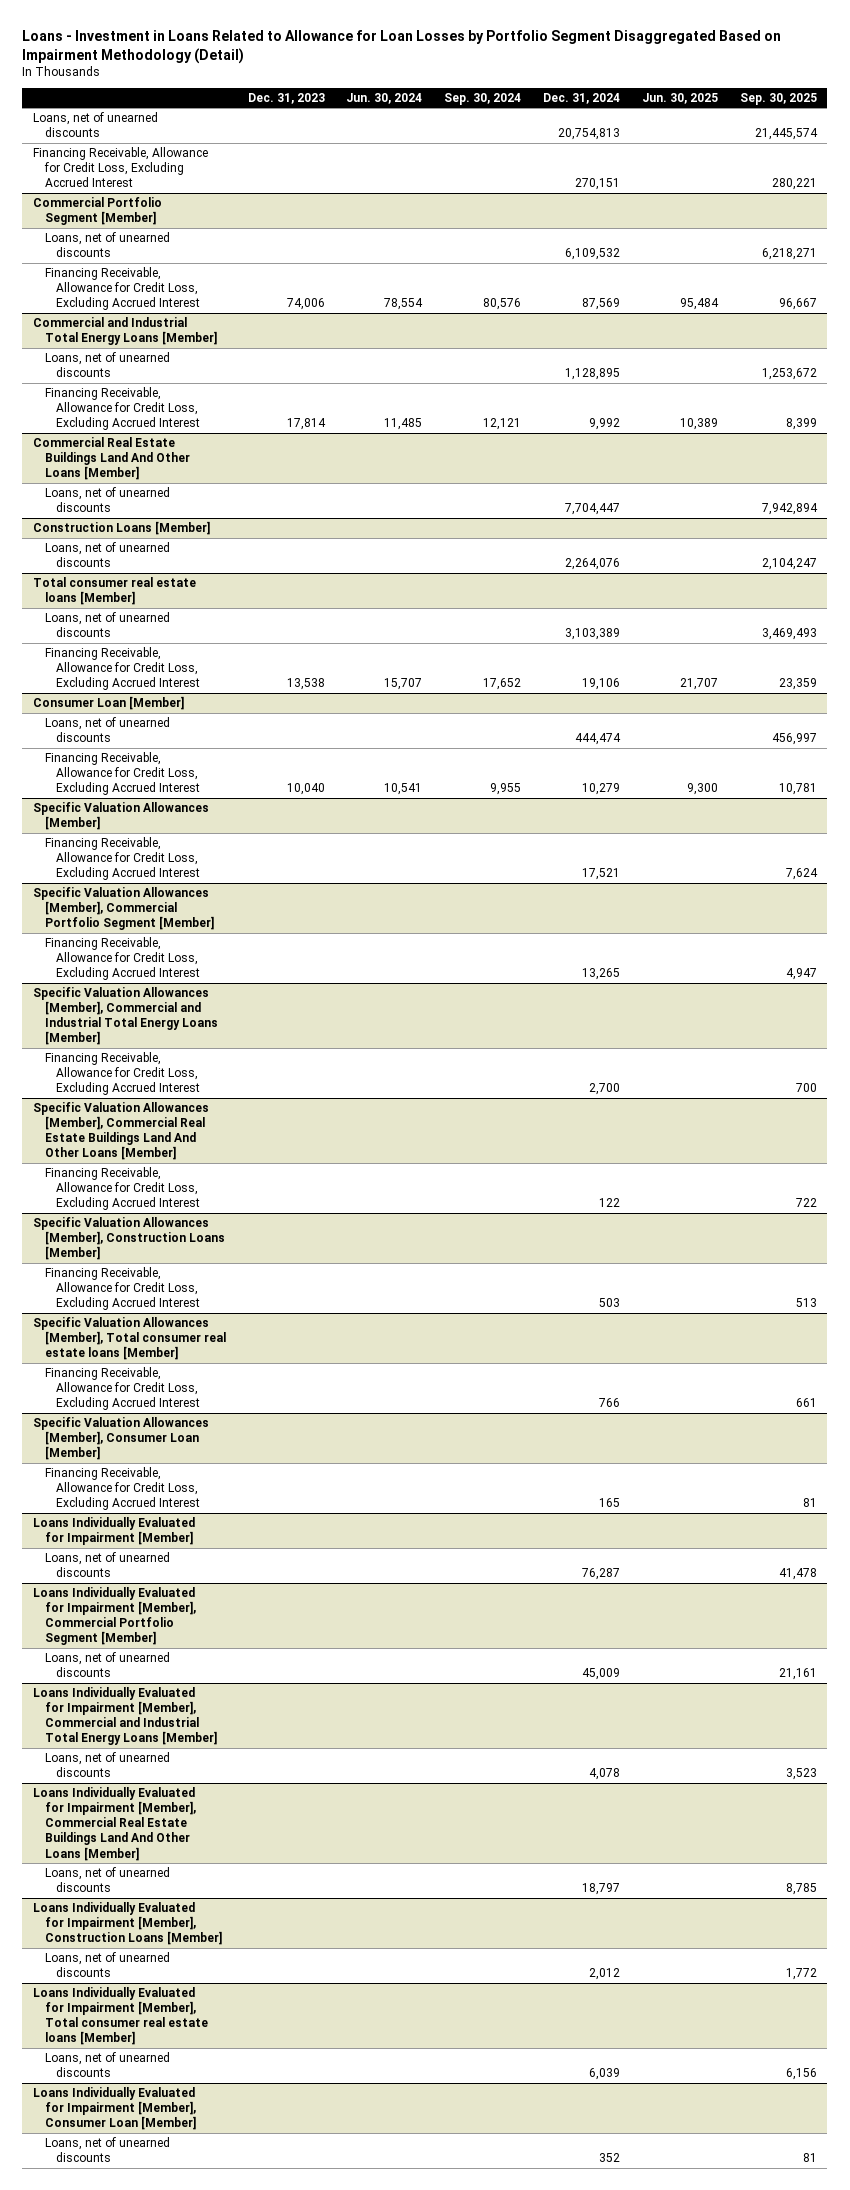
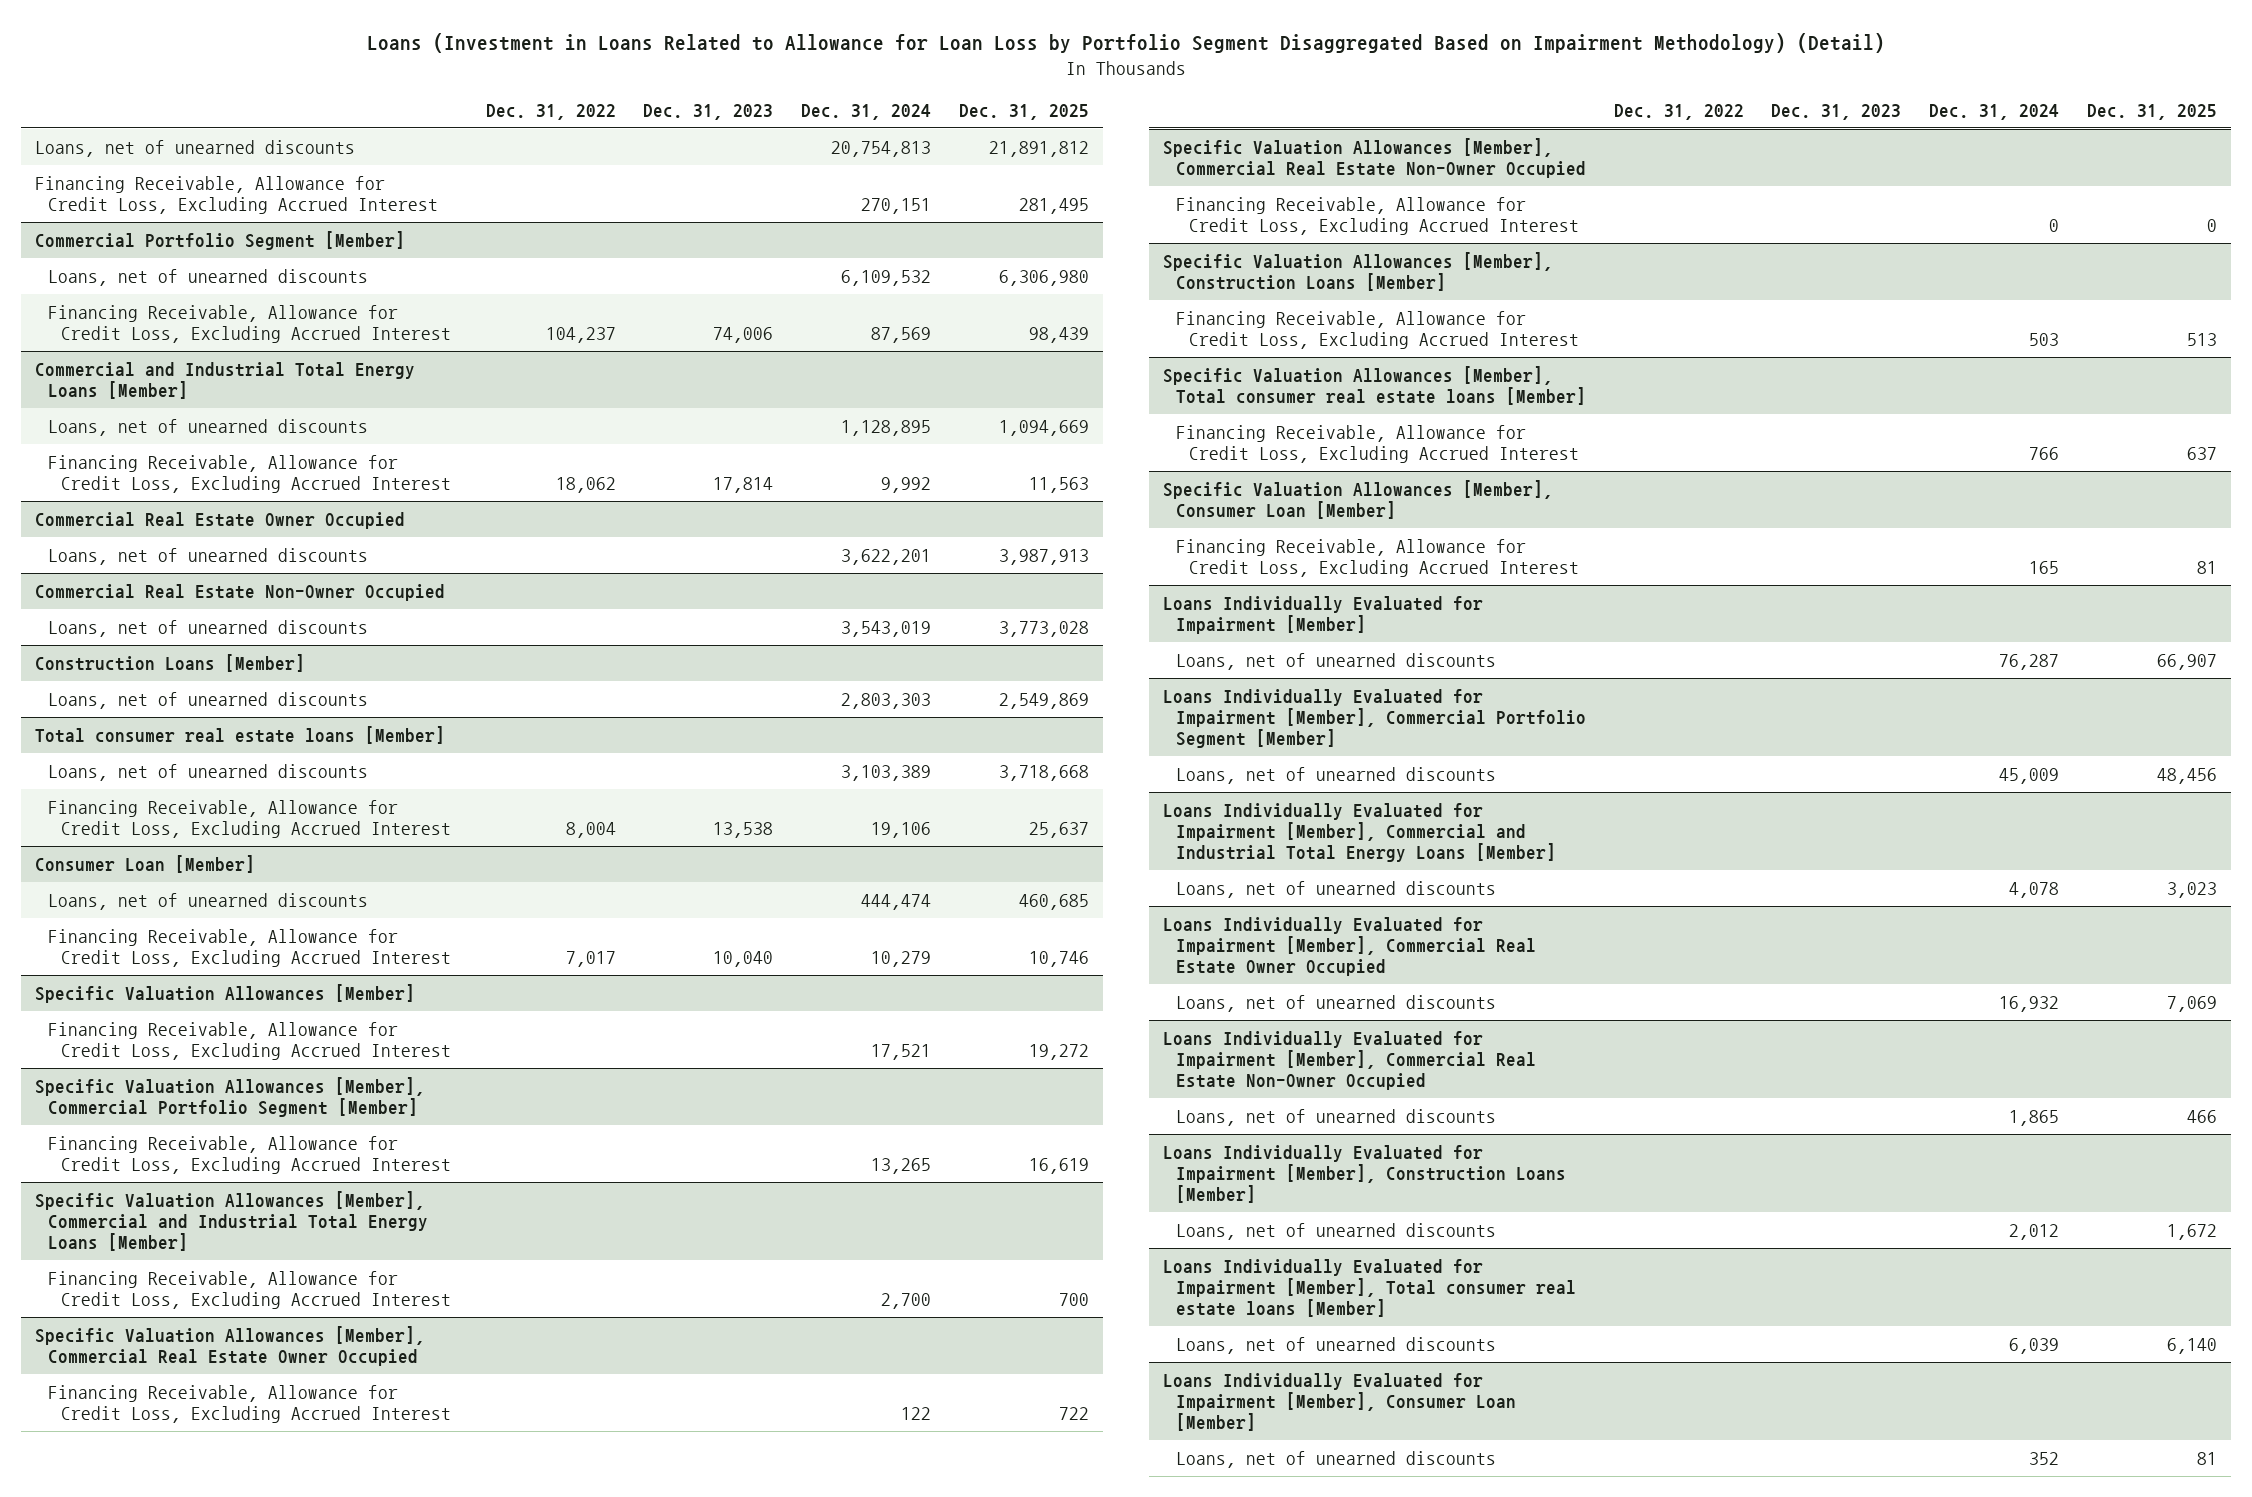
- Loans - Investment in Loans Related to Allowance for Loan Losses by Portfolio Segment Disaggregated Based on Impairment Methodology (Detail)
+ Loans (Investment in Loans Related to Allowance for Loan Loss by Portfolio Segment Disaggregated Based on Impairment Methodology) (Detail)
- | Dec. 31, 2023 | Jun. 30, 2024 | Sep. 30, 2024 | Dec. 31, 2024 | Jun. 30, 2025 | Sep. 30, 2025
+ | Dec. 31, 2022 | Dec. 31, 2023 | Dec. 31, 2024 | Dec. 31, 2025
- Commercial Real Estate Buildings Land And Other Loans [Member]
- Loans, net of unearned discounts | | | | 7,704,447 | | 7,942,894
+ Commercial Real Estate Owner Occupied
+ Loans, net of unearned discounts | | | 3,622,201 | 3,987,913
+ Commercial Real Estate Non-Owner Occupied
+ Loans, net of unearned discounts | | | 3,543,019 | 3,773,028
@ Construction Loans [Member]
- Loans, net of unearned discounts | | | | 2,264,076 | | 2,104,247
+ Loans, net of unearned discounts | | | 2,803,303 | 2,549,869
- Specific Valuation Allowances [Member], Commercial Real Estate Buildings Land And Other Loans [Member]
+ Specific Valuation Allowances [Member], Commercial Real Estate Owner Occupied
+ Specific Valuation Allowances [Member], Commercial Real Estate Non-Owner Occupied
+ Financing Receivable, Allowance for Credit Loss, Excluding Accrued Interest | | | 0 | 0
- Loans Individually Evaluated for Impairment [Member], Commercial Real Estate Buildings Land And Other Loans [Member]
- Loans, net of unearned discounts | | | | 18,797 | | 8,785
+ Loans Individually Evaluated for Impairment [Member], Commercial Real Estate Owner Occupied
+ Loans, net of unearned discounts | | | 16,932 | 7,069
+ Loans Individually Evaluated for Impairment [Member], Commercial Real Estate Non-Owner Occupied
+ Loans, net of unearned discounts | | | 1,865 | 466

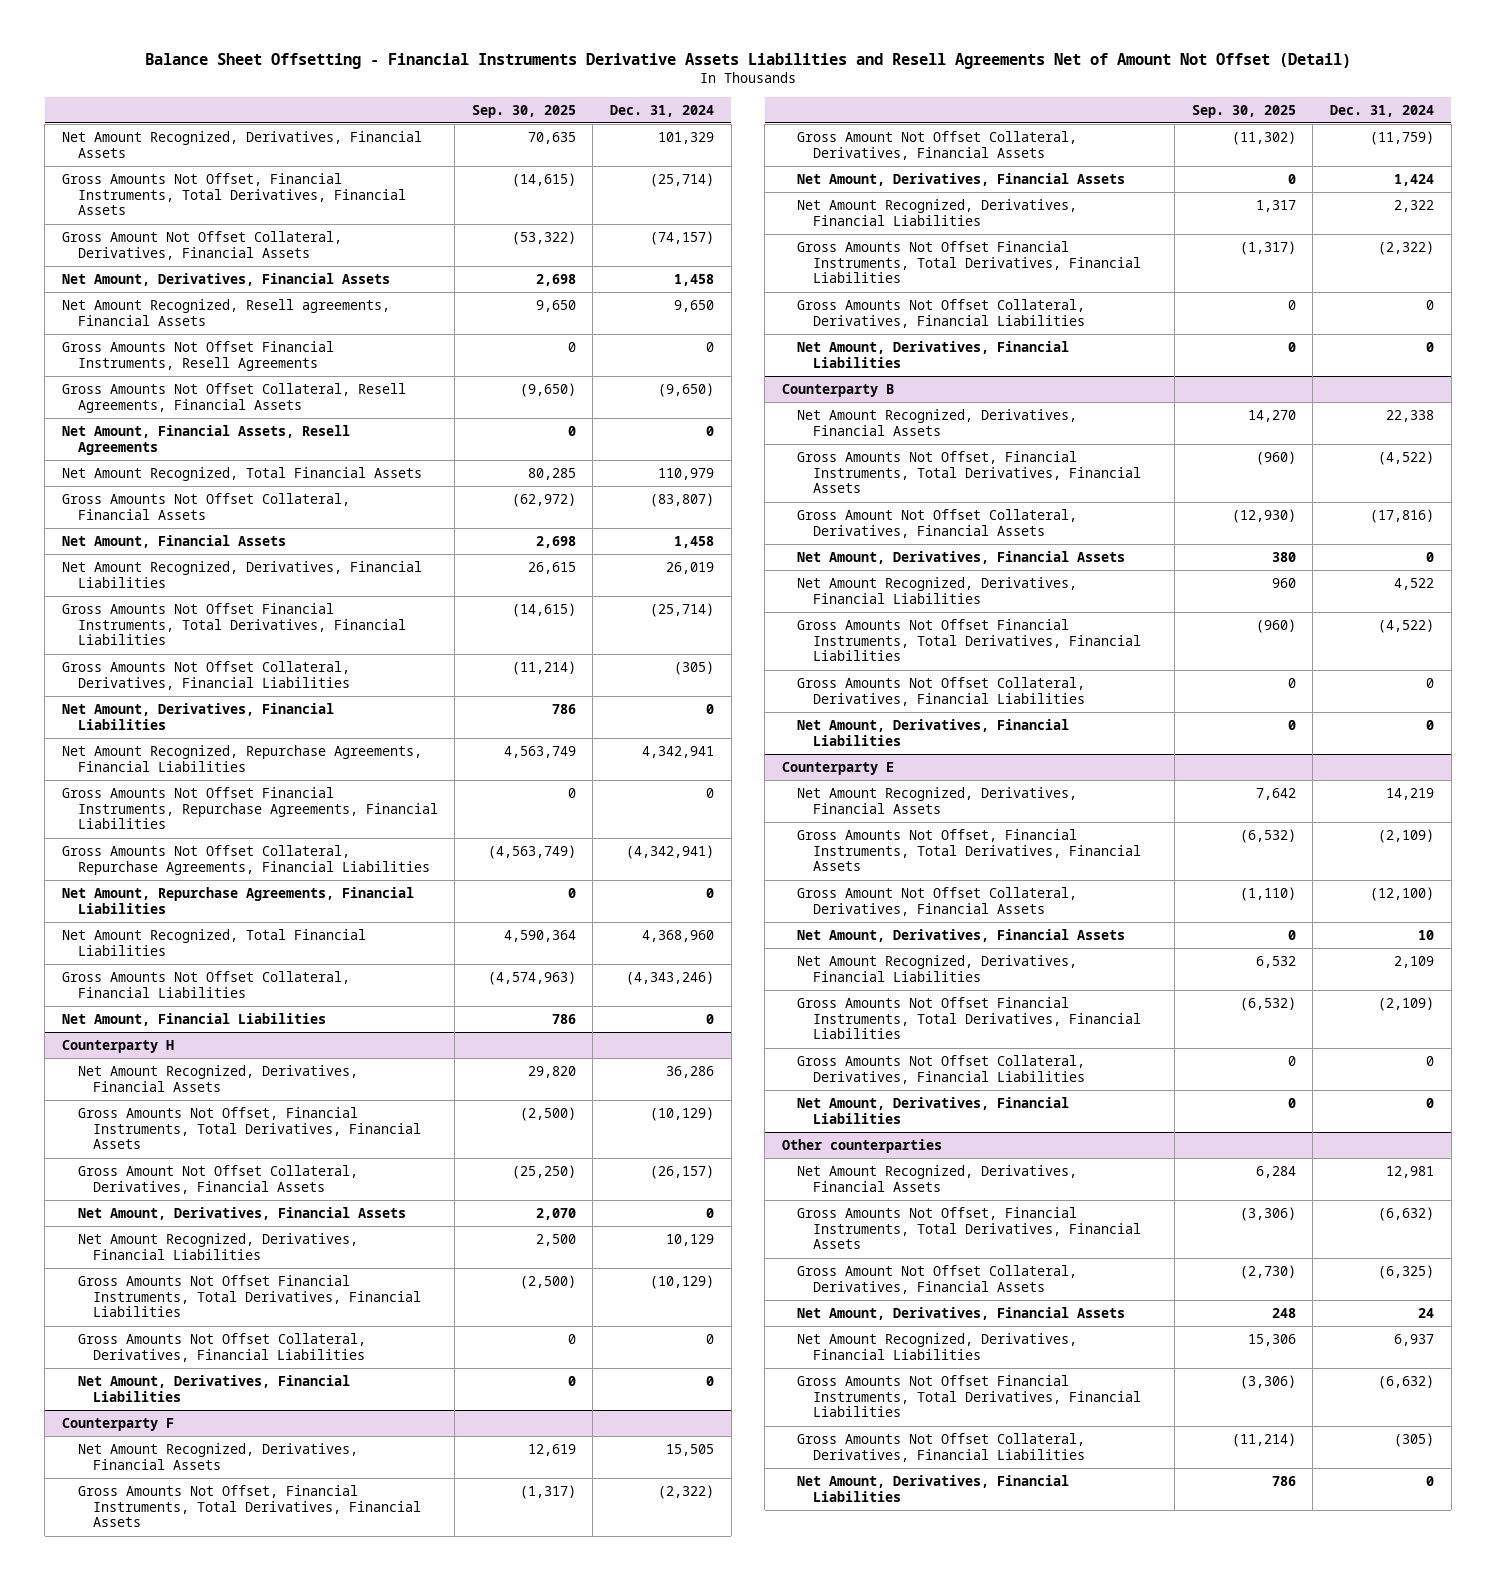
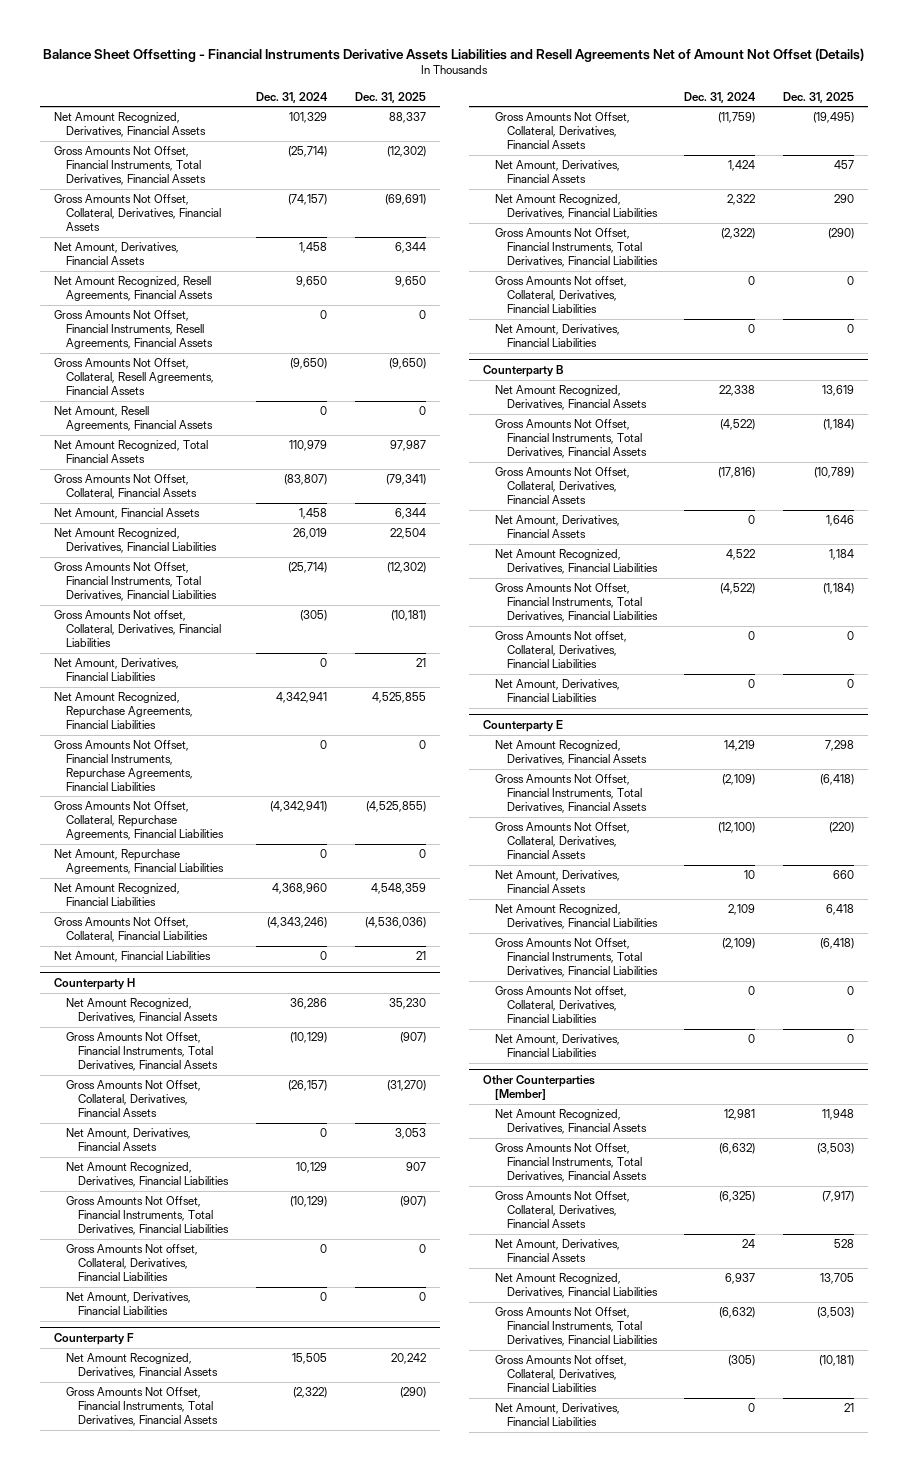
- Balance Sheet Offsetting - Financial Instruments Derivative Assets Liabilities and Resell Agreements Net of Amount Not Offset (Detail)
+ Balance Sheet Offsetting - Financial Instruments Derivative Assets Liabilities and Resell Agreements Net of Amount Not Offset (Details)
- | Sep. 30, 2025 | Dec. 31, 2024
+ | Dec. 31, 2024 | Dec. 31, 2025
- Gross Amount Not Offset Collateral, Derivatives, Financial Assets | (53,322) | (74,157)
+ Gross Amounts Not Offset, Collateral, Derivatives, Financial Assets | (74,157) | (69,691)
- Net Amount Recognized, Resell agreements, Financial Assets | 9,650 | 9,650
- Gross Amounts Not Offset Financial Instruments, Resell Agreements | 0 | 0
- Gross Amounts Not Offset Collateral, Resell Agreements, Financial Assets | (9,650) | (9,650)
- Net Amount, Financial Assets, Resell Agreements | 0 | 0
+ Net Amount Recognized, Resell Agreements, Financial Assets | 9,650 | 9,650
+ Gross Amounts Not Offset, Financial Instruments, Resell Agreements, Financial Assets | 0 | 0
+ Gross Amounts Not Offset, Collateral, Resell Agreements, Financial Assets | (9,650) | (9,650)
+ Net Amount, Resell Agreements, Financial Assets | 0 | 0
- Gross Amounts Not Offset Collateral, Financial Assets | (62,972) | (83,807)
+ Gross Amounts Not Offset, Collateral, Financial Assets | (83,807) | (79,341)
- Gross Amounts Not Offset Financial Instruments, Total Derivatives, Financial Liabilities | (14,615) | (25,714)
- Gross Amounts Not Offset Collateral, Derivatives, Financial Liabilities | (11,214) | (305)
+ Gross Amounts Not Offset, Financial Instruments, Total Derivatives, Financial Liabilities | (25,714) | (12,302)
+ Gross Amounts Not offset, Collateral, Derivatives, Financial Liabilities | (305) | (10,181)
- Gross Amounts Not Offset Financial Instruments, Repurchase Agreements, Financial Liabilities | 0 | 0
- Gross Amounts Not Offset Collateral, Repurchase Agreements, Financial Liabilities | (4,563,749) | (4,342,941)
+ Gross Amounts Not Offset, Financial Instruments, Repurchase Agreements, Financial Liabilities | 0 | 0
+ Gross Amounts Not Offset, Collateral, Repurchase Agreements, Financial Liabilities | (4,342,941) | (4,525,855)
- Net Amount Recognized, Total Financial Liabilities | 4,590,364 | 4,368,960
- Gross Amounts Not Offset Collateral, Financial Liabilities | (4,574,963) | (4,343,246)
+ Net Amount Recognized, Financial Liabilities | 4,368,960 | 4,548,359
+ Gross Amounts Not Offset, Collateral, Financial Liabilities | (4,343,246) | (4,536,036)
@ Counterparty H
- Gross Amount Not Offset Collateral, Derivatives, Financial Assets | (25,250) | (26,157)
+ Gross Amounts Not Offset, Collateral, Derivatives, Financial Assets | (26,157) | (31,270)
- Gross Amounts Not Offset Financial Instruments, Total Derivatives, Financial Liabilities | (2,500) | (10,129)
- Gross Amounts Not Offset Collateral, Derivatives, Financial Liabilities | 0 | 0
+ Gross Amounts Not Offset, Financial Instruments, Total Derivatives, Financial Liabilities | (10,129) | (907)
+ Gross Amounts Not offset, Collateral, Derivatives, Financial Liabilities | 0 | 0
@ Counterparty F
- Gross Amount Not Offset Collateral, Derivatives, Financial Assets | (11,302) | (11,759)
+ Gross Amounts Not Offset, Collateral, Derivatives, Financial Assets | (11,759) | (19,495)
- Gross Amounts Not Offset Financial Instruments, Total Derivatives, Financial Liabilities | (1,317) | (2,322)
- Gross Amounts Not Offset Collateral, Derivatives, Financial Liabilities | 0 | 0
+ Gross Amounts Not Offset, Financial Instruments, Total Derivatives, Financial Liabilities | (2,322) | (290)
+ Gross Amounts Not offset, Collateral, Derivatives, Financial Liabilities | 0 | 0
@ Counterparty B
- Gross Amount Not Offset Collateral, Derivatives, Financial Assets | (12,930) | (17,816)
+ Gross Amounts Not Offset, Collateral, Derivatives, Financial Assets | (17,816) | (10,789)
- Gross Amounts Not Offset Financial Instruments, Total Derivatives, Financial Liabilities | (960) | (4,522)
- Gross Amounts Not Offset Collateral, Derivatives, Financial Liabilities | 0 | 0
+ Gross Amounts Not Offset, Financial Instruments, Total Derivatives, Financial Liabilities | (4,522) | (1,184)
+ Gross Amounts Not offset, Collateral, Derivatives, Financial Liabilities | 0 | 0
@ Counterparty E
- Gross Amount Not Offset Collateral, Derivatives, Financial Assets | (1,110) | (12,100)
+ Gross Amounts Not Offset, Collateral, Derivatives, Financial Assets | (12,100) | (220)
- Gross Amounts Not Offset Financial Instruments, Total Derivatives, Financial Liabilities | (6,532) | (2,109)
- Gross Amounts Not Offset Collateral, Derivatives, Financial Liabilities | 0 | 0
+ Gross Amounts Not Offset, Financial Instruments, Total Derivatives, Financial Liabilities | (2,109) | (6,418)
+ Gross Amounts Not offset, Collateral, Derivatives, Financial Liabilities | 0 | 0
- Other counterparties
+ Other Counterparties [Member]
- Gross Amount Not Offset Collateral, Derivatives, Financial Assets | (2,730) | (6,325)
+ Gross Amounts Not Offset, Collateral, Derivatives, Financial Assets | (6,325) | (7,917)
- Gross Amounts Not Offset Financial Instruments, Total Derivatives, Financial Liabilities | (3,306) | (6,632)
- Gross Amounts Not Offset Collateral, Derivatives, Financial Liabilities | (11,214) | (305)
+ Gross Amounts Not Offset, Financial Instruments, Total Derivatives, Financial Liabilities | (6,632) | (3,503)
+ Gross Amounts Not offset, Collateral, Derivatives, Financial Liabilities | (305) | (10,181)

